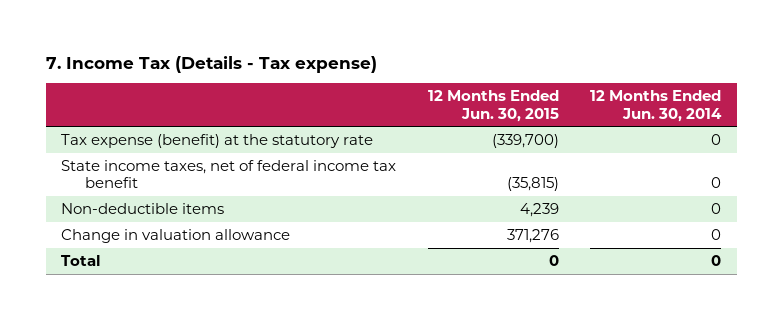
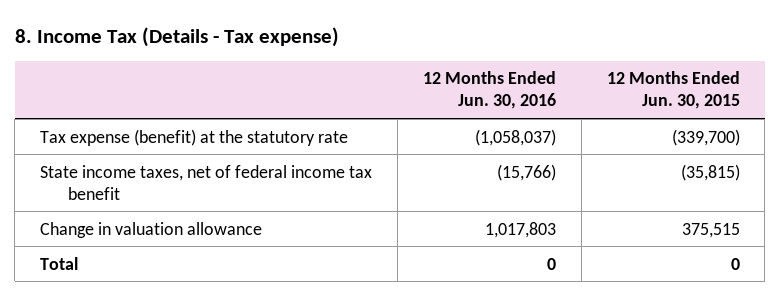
- 7. Income Tax (Details - Tax expense)
+ 8. Income Tax (Details - Tax expense)
- | 12 Months Ended Jun. 30, 2015 | 12 Months Ended Jun. 30, 2014
+ | 12 Months Ended Jun. 30, 2016 | 12 Months Ended Jun. 30, 2015
- Non-deductible items | 4,239 | 0
- Change in valuation allowance | 371,276 | 0
+ Change in valuation allowance | 1,017,803 | 375,515

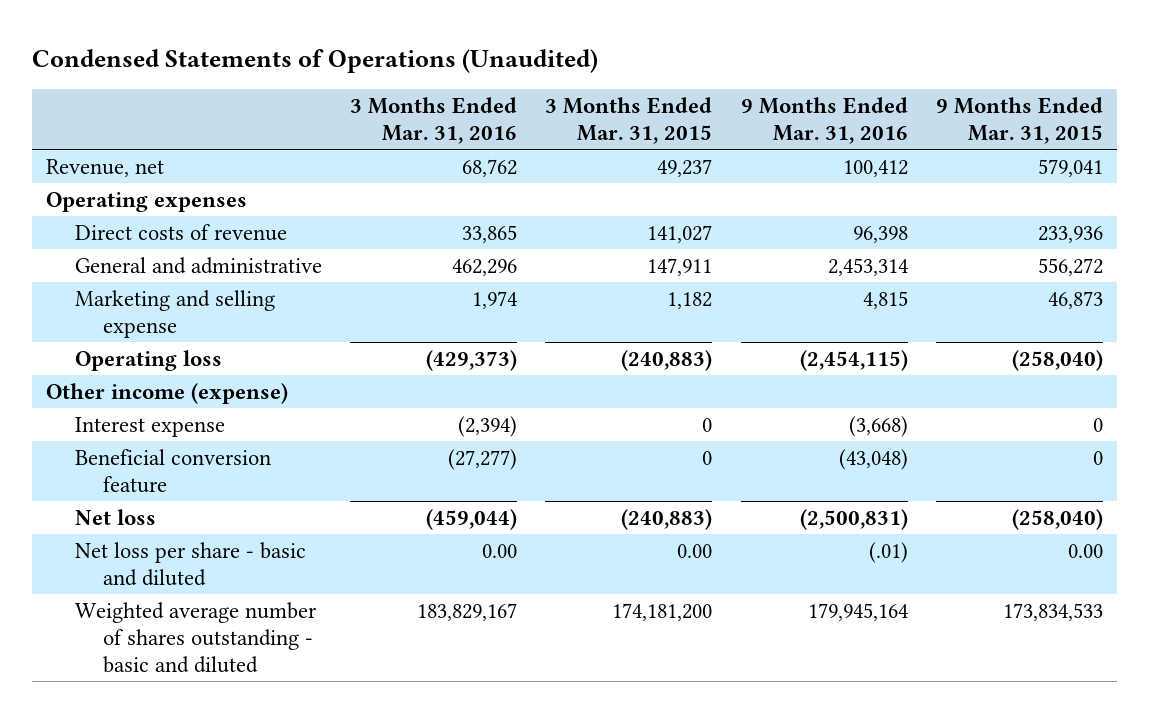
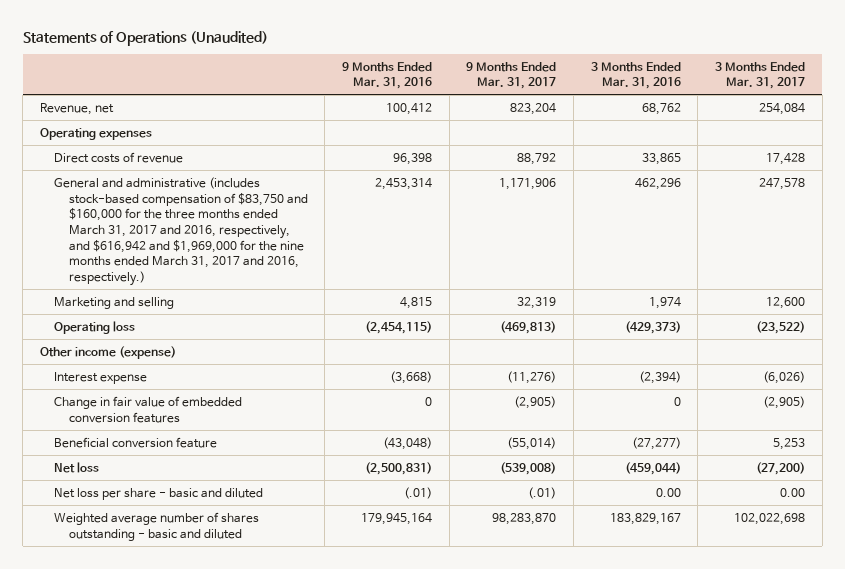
- Condensed Statements of Operations (Unaudited)
+ Statements of Operations (Unaudited)
- | 3 Months Ended Mar. 31, 2016 | 3 Months Ended Mar. 31, 2015 | 9 Months Ended Mar. 31, 2016 | 9 Months Ended Mar. 31, 2015
+ | 9 Months Ended Mar. 31, 2016 | 9 Months Ended Mar. 31, 2017 | 3 Months Ended Mar. 31, 2016 | 3 Months Ended Mar. 31, 2017
- General and administrative | 462,296 | 147,911 | 2,453,314 | 556,272
- Marketing and selling expense | 1,974 | 1,182 | 4,815 | 46,873
+ General and administrative (includes stock-based compensation of $83,750 and $160,000 for the three months ended March 31, 2017 and 2016, respectively, and $616,942 and $1,969,000 for the nine months ended March 31, 2017 and 2016, respectively.) | 2,453,314 | 1,171,906 | 462,296 | 247,578
+ Marketing and selling | 4,815 | 32,319 | 1,974 | 12,600
+ Change in fair value of embedded conversion features | 0 | (2,905) | 0 | (2,905)

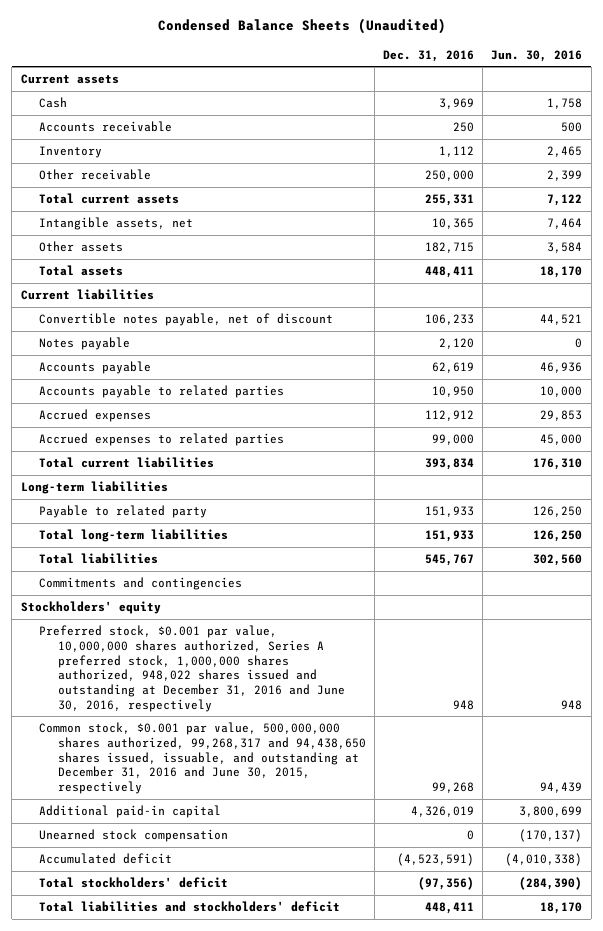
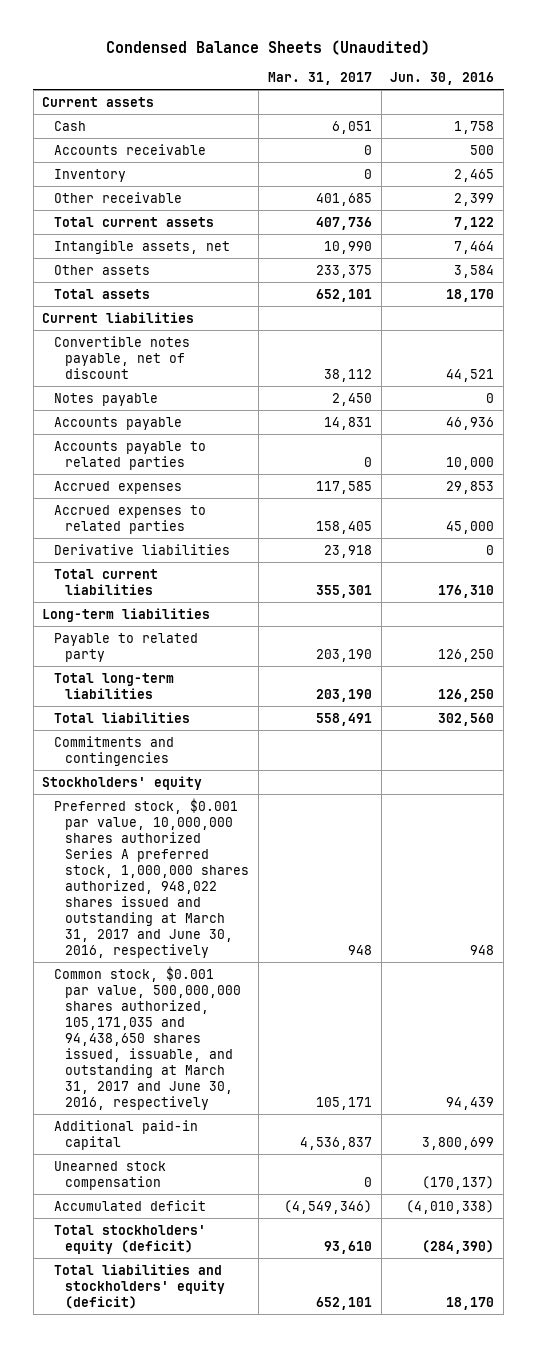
- | Dec. 31, 2016 | Jun. 30, 2016
+ | Mar. 31, 2017 | Jun. 30, 2016
+ Derivative liabilities | 23,918 | 0
- Preferred stock, $0.001 par value, 10,000,000 shares authorized, Series A preferred stock, 1,000,000 shares authorized, 948,022 shares issued and outstanding at December 31, 2016 and June 30, 2016, respectively | 948 | 948
- Common stock, $0.001 par value, 500,000,000 shares authorized, 99,268,317 and 94,438,650 shares issued, issuable, and outstanding at December 31, 2016 and June 30, 2015, respectively | 99,268 | 94,439
+ Preferred stock, $0.001 par value, 10,000,000 shares authorized Series A preferred stock, 1,000,000 shares authorized, 948,022 shares issued and outstanding at March 31, 2017 and June 30, 2016, respectively | 948 | 948
+ Common stock, $0.001 par value, 500,000,000 shares authorized, 105,171,035 and 94,438,650 shares issued, issuable, and outstanding at March 31, 2017 and June 30, 2016, respectively | 105,171 | 94,439
- Total stockholders' deficit | (97,356) | (284,390)
- Total liabilities and stockholders' deficit | 448,411 | 18,170
+ Total stockholders' equity (deficit) | 93,610 | (284,390)
+ Total liabilities and stockholders' equity (deficit) | 652,101 | 18,170

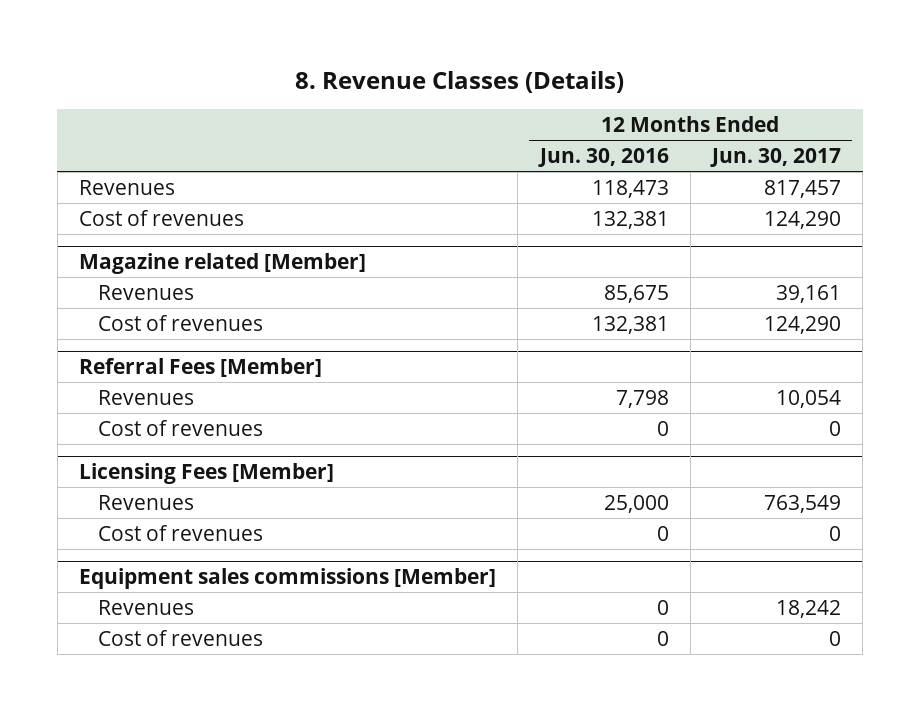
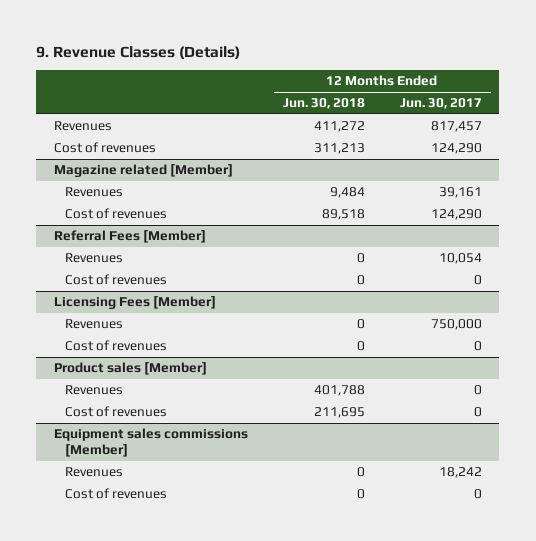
- 8. Revenue Classes (Details)
+ 9. Revenue Classes (Details)
- | 12 Months Ended Jun. 30, 2016 | 12 Months Ended Jun. 30, 2017
+ | 12 Months Ended Jun. 30, 2018 | 12 Months Ended Jun. 30, 2017
@ Licensing Fees [Member]
- Revenues | 25,000 | 763,549
+ Revenues | 0 | 750,000
+ Product sales [Member]
+ Revenues | 401,788 | 0
+ Cost of revenues | 211,695 | 0

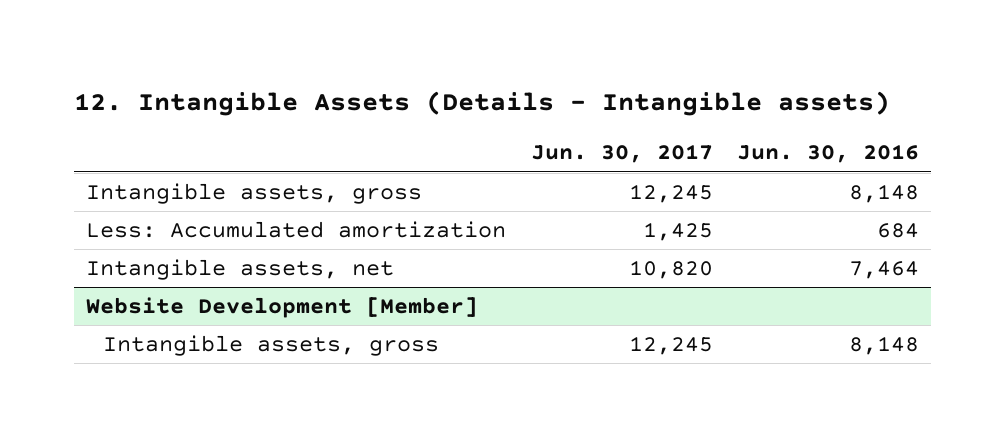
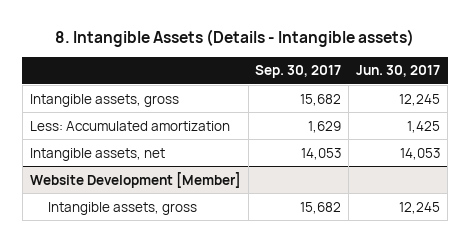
- 12. Intangible Assets (Details - Intangible assets)
+ 8. Intangible Assets (Details - Intangible assets)
- | Jun. 30, 2017 | Jun. 30, 2016
+ | Sep. 30, 2017 | Jun. 30, 2017
- Intangible assets, net | 10,820 | 7,464
+ Intangible assets, net | 14,053 | 14,053

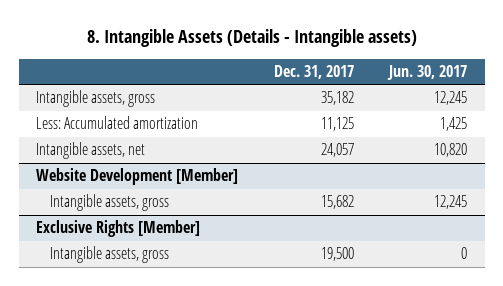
- | Sep. 30, 2017 | Jun. 30, 2017
+ | Dec. 31, 2017 | Jun. 30, 2017
- Intangible assets, net | 14,053 | 14,053
+ Intangible assets, net | 24,057 | 10,820
+ Exclusive Rights [Member]
+ Intangible assets, gross | 19,500 | 0

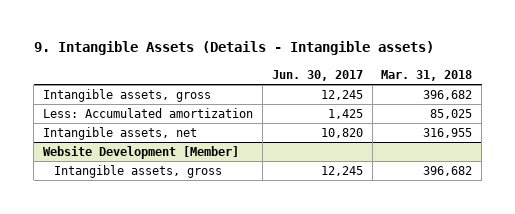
- 8. Intangible Assets (Details - Intangible assets)
+ 9. Intangible Assets (Details - Intangible assets)
- | Dec. 31, 2017 | Jun. 30, 2017
+ | Jun. 30, 2017 | Mar. 31, 2018
- Exclusive Rights [Member]
- Intangible assets, gross | 19,500 | 0

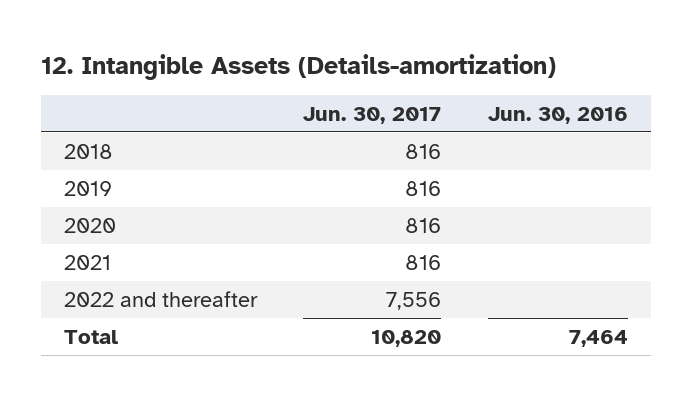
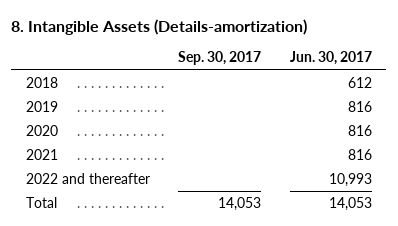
- 12. Intangible Assets (Details-amortization)
+ 8. Intangible Assets (Details-amortization)
- | Jun. 30, 2017 | Jun. 30, 2016
+ | Sep. 30, 2017 | Jun. 30, 2017
- 2018 | 816 |
+ 2018 | | 612
- 2022 and thereafter | 7,556 |
- Total | 10,820 | 7,464
+ 2022 and thereafter | | 10,993
+ Total | 14,053 | 14,053

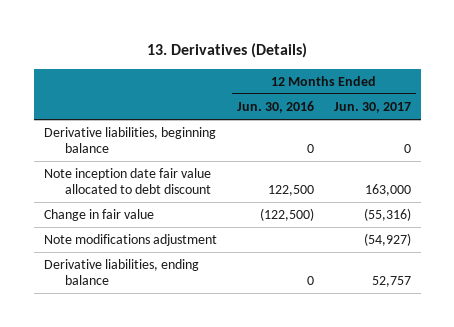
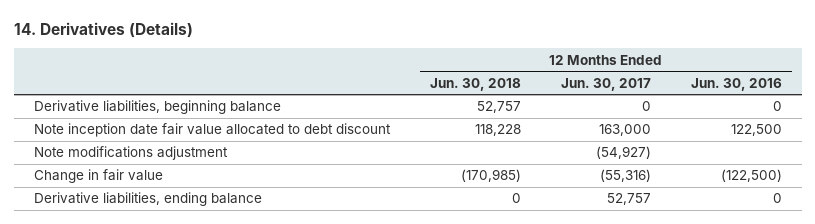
- 13. Derivatives (Details)
+ 14. Derivatives (Details)
- | 12 Months Ended Jun. 30, 2016 | 12 Months Ended Jun. 30, 2017
+ | 12 Months Ended Jun. 30, 2018 | 12 Months Ended Jun. 30, 2017 | 12 Months Ended Jun. 30, 2016
moved down: Change in fair value | (170,985) | (55,316) | (122,500)

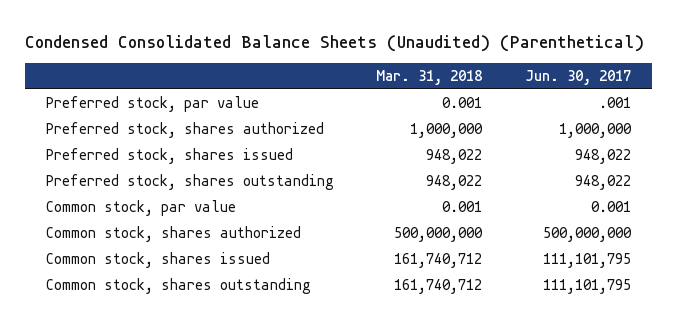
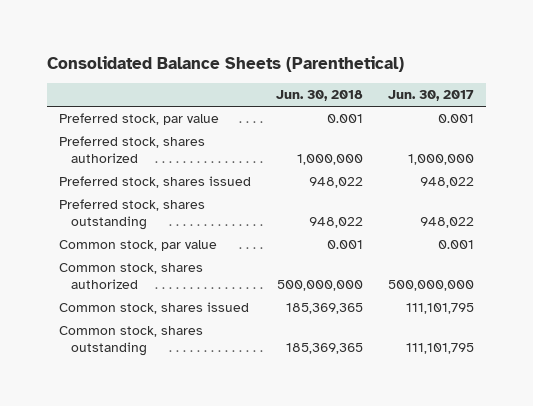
- Condensed Consolidated Balance Sheets (Unaudited) (Parenthetical)
+ Consolidated Balance Sheets (Parenthetical)
- | Mar. 31, 2018 | Jun. 30, 2017
+ | Jun. 30, 2018 | Jun. 30, 2017
- Preferred stock, par value | 0.001 | .001
+ Preferred stock, par value | 0.001 | 0.001

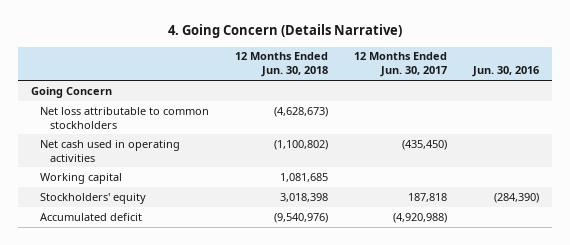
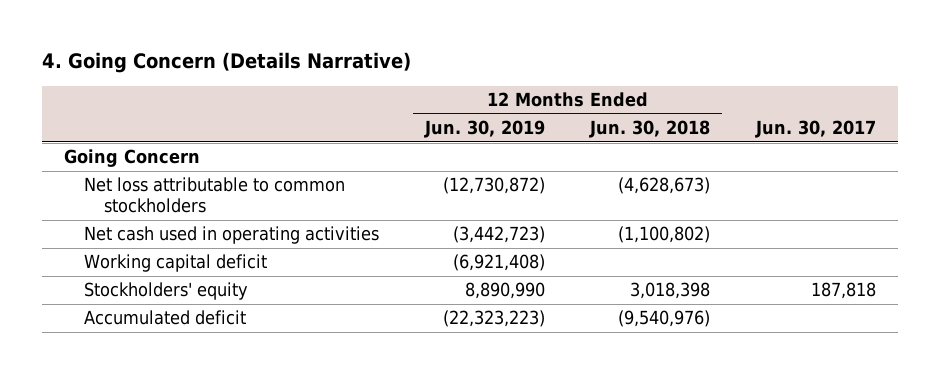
- | 12 Months Ended Jun. 30, 2018 | 12 Months Ended Jun. 30, 2017 | Jun. 30, 2016
+ | 12 Months Ended Jun. 30, 2019 | 12 Months Ended Jun. 30, 2018 | Jun. 30, 2017
- Working capital | 1,081,685 | |
+ Working capital deficit | (6,921,408) | |

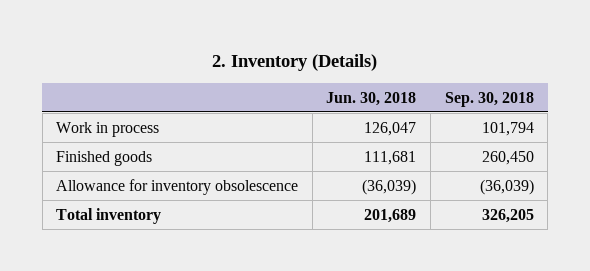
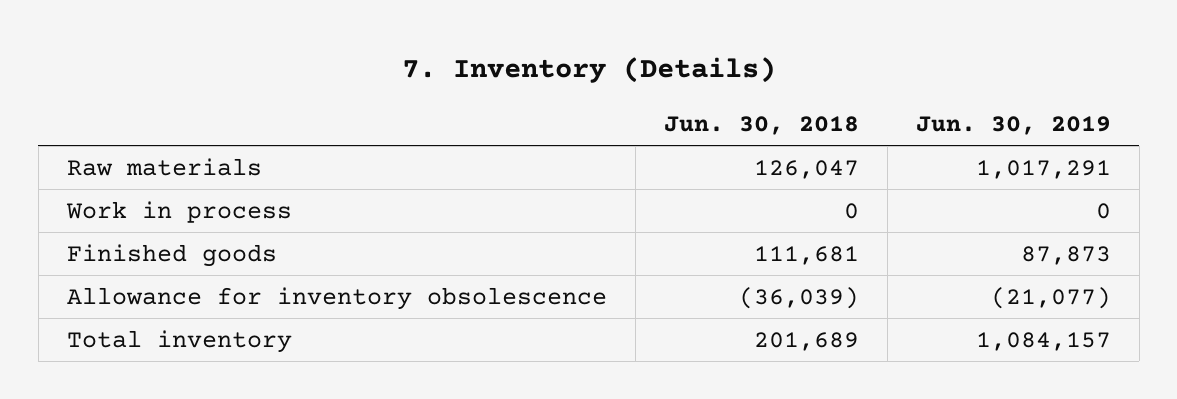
- 2. Inventory (Details)
+ 7. Inventory (Details)
- | Jun. 30, 2018 | Sep. 30, 2018
+ | Jun. 30, 2018 | Jun. 30, 2019
- Work in process | 126,047 | 101,794
+ Raw materials | 126,047 | 1,017,291
+ Work in process | 0 | 0

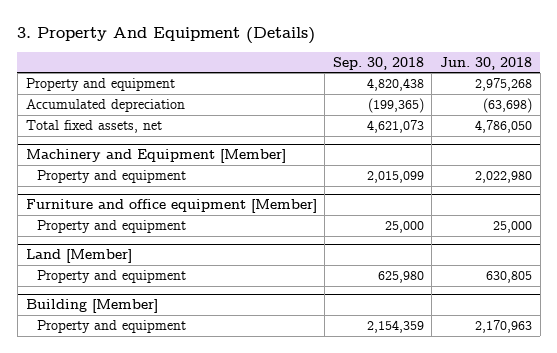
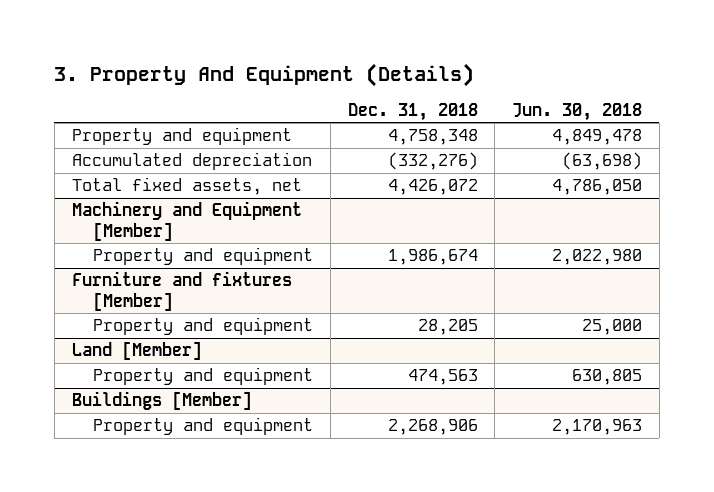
- | Sep. 30, 2018 | Jun. 30, 2018
+ | Dec. 31, 2018 | Jun. 30, 2018
- Property and equipment | 4,820,438 | 2,975,268
+ Property and equipment | 4,758,348 | 4,849,478
- Furniture and office equipment [Member]
+ Furniture and fixtures [Member]
- Building [Member]
+ Buildings [Member]

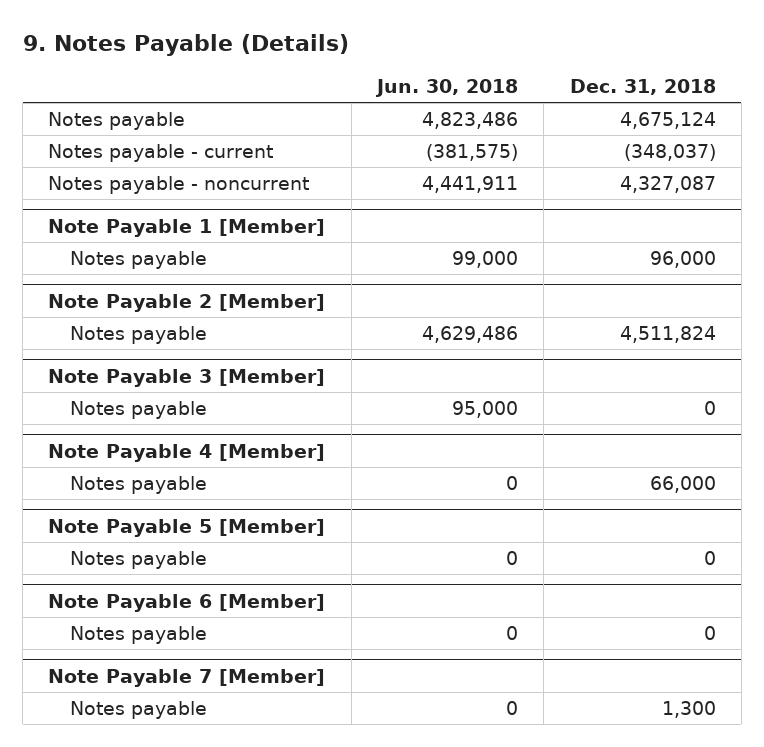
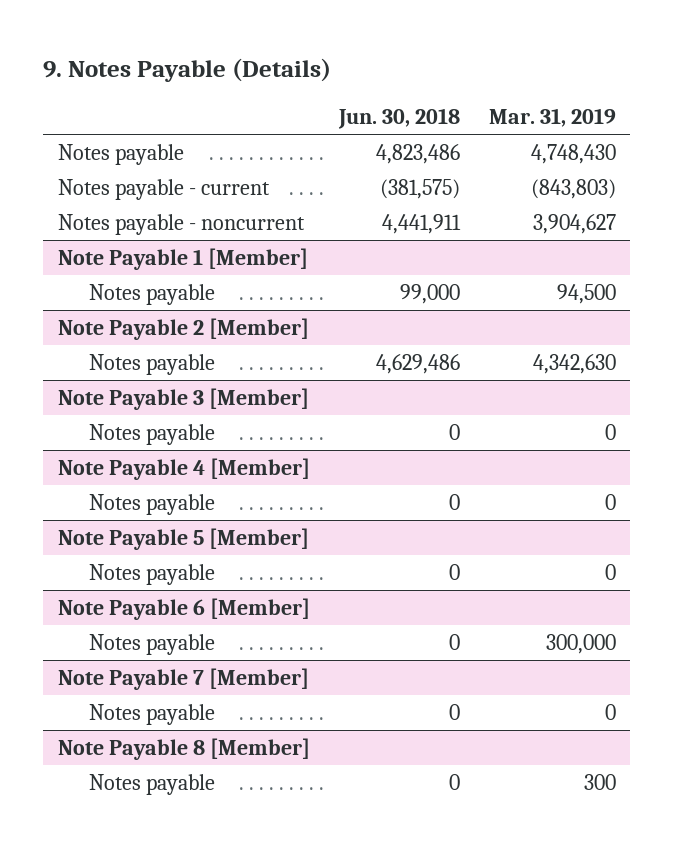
- | Jun. 30, 2018 | Dec. 31, 2018
+ | Jun. 30, 2018 | Mar. 31, 2019
@ Note Payable 3 [Member]
- Notes payable | 95,000 | 0
+ Notes payable | 0 | 0
+ Note Payable 8 [Member]
+ Notes payable | 0 | 300

